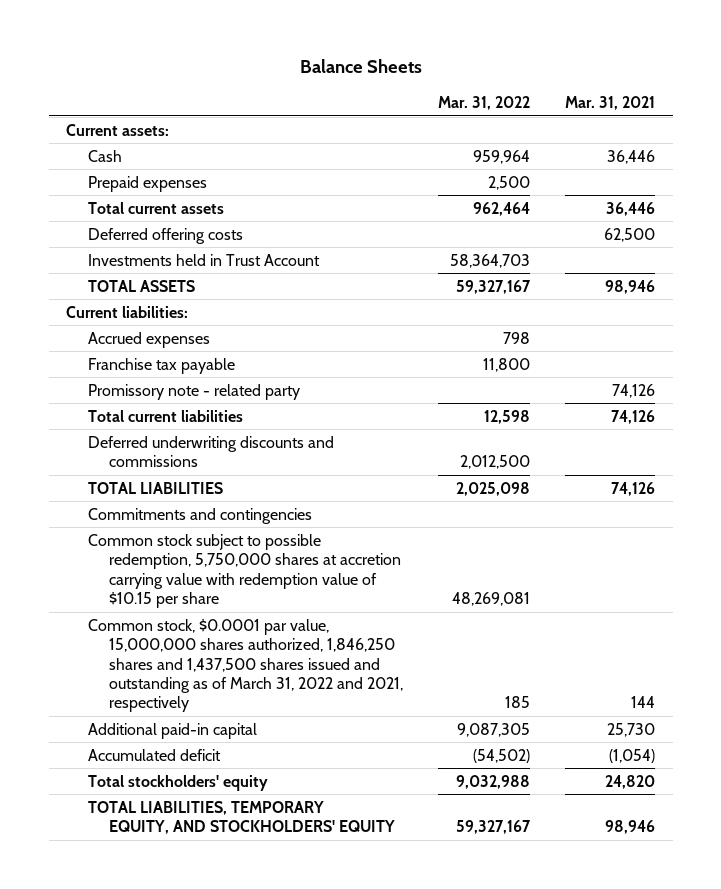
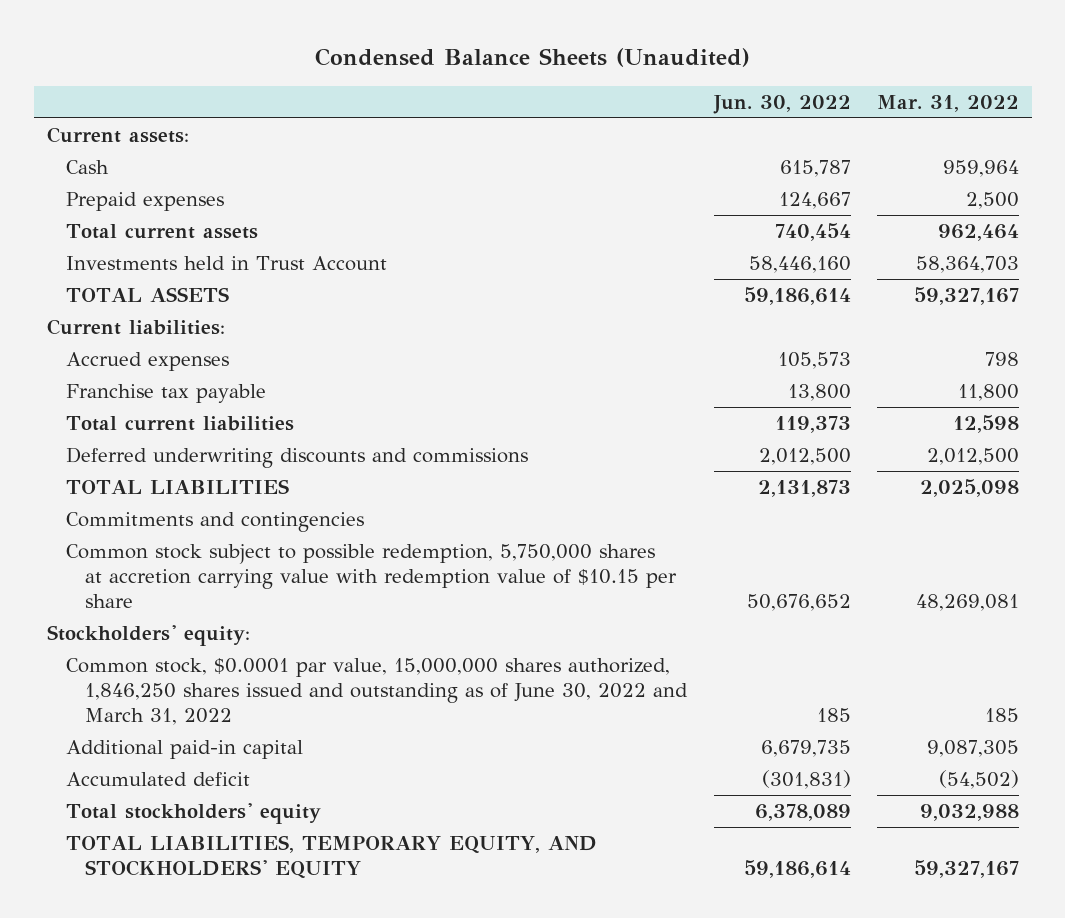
- Balance Sheets
+ Condensed Balance Sheets (Unaudited)
- | Mar. 31, 2022 | Mar. 31, 2021
+ | Jun. 30, 2022 | Mar. 31, 2022
- Deferred offering costs | | 62,500
- Promissory note - related party | | 74,126
- Common stock, $0.0001 par value, 15,000,000 shares authorized, 1,846,250 shares and 1,437,500 shares issued and outstanding as of March 31, 2022 and 2021, respectively | 185 | 144
+ Stockholders' equity:
+ Common stock, $0.0001 par value, 15,000,000 shares authorized, 1,846,250 shares issued and outstanding as of June 30, 2022 and March 31, 2022 | 185 | 185

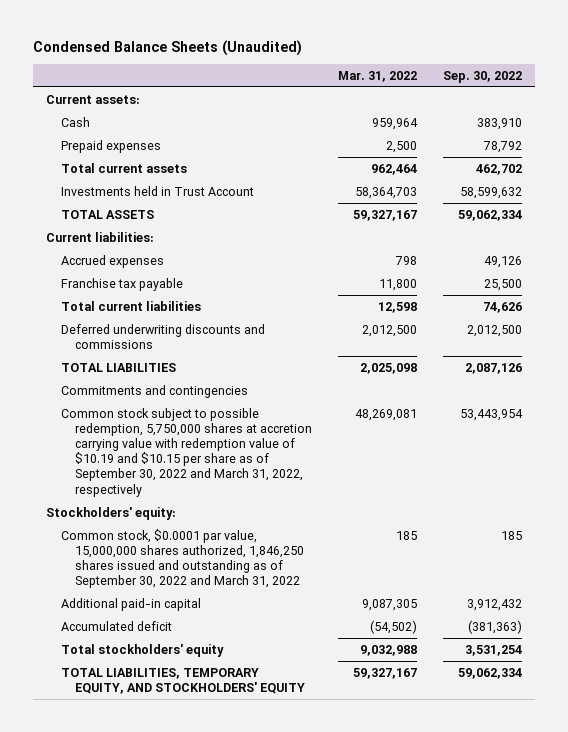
- | Jun. 30, 2022 | Mar. 31, 2022
+ | Mar. 31, 2022 | Sep. 30, 2022
- Common stock subject to possible redemption, 5,750,000 shares at accretion carrying value with redemption value of $10.15 per share | 50,676,652 | 48,269,081
+ Common stock subject to possible redemption, 5,750,000 shares at accretion carrying value with redemption value of $10.19 and $10.15 per share as of September 30, 2022 and March 31, 2022, respectively | 48,269,081 | 53,443,954
- Common stock, $0.0001 par value, 15,000,000 shares authorized, 1,846,250 shares issued and outstanding as of June 30, 2022 and March 31, 2022 | 185 | 185
+ Common stock, $0.0001 par value, 15,000,000 shares authorized, 1,846,250 shares issued and outstanding as of September 30, 2022 and March 31, 2022 | 185 | 185

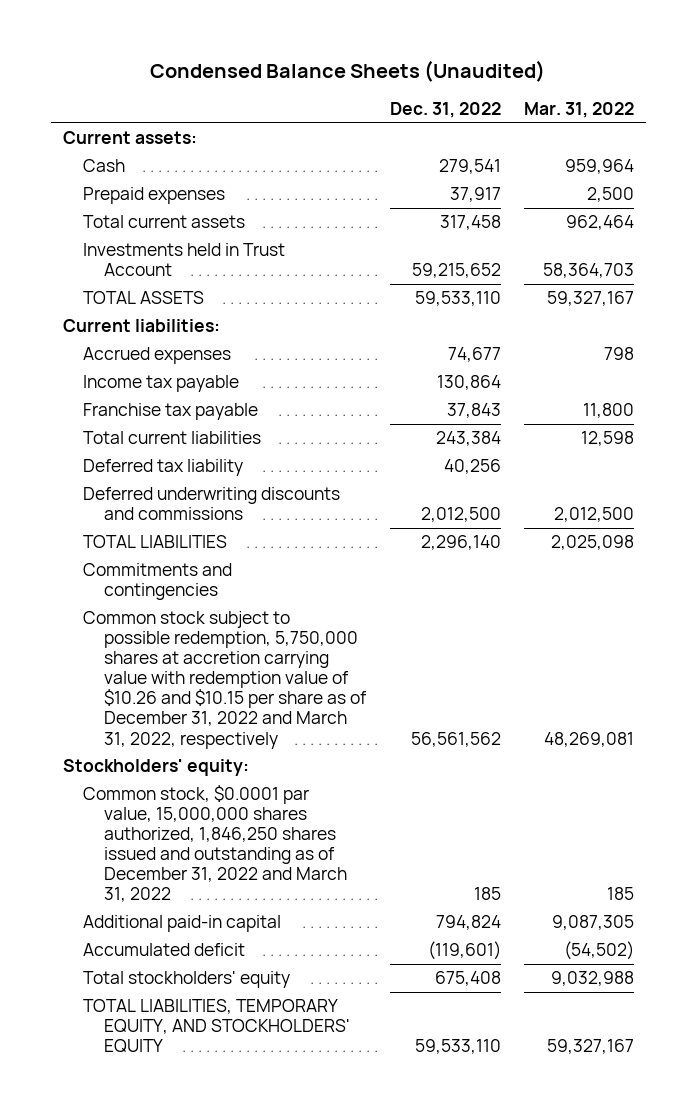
- | Mar. 31, 2022 | Sep. 30, 2022
+ | Dec. 31, 2022 | Mar. 31, 2022
+ Income tax payable | 130,864 |
+ Deferred tax liability | 40,256 |
- Common stock subject to possible redemption, 5,750,000 shares at accretion carrying value with redemption value of $10.19 and $10.15 per share as of September 30, 2022 and March 31, 2022, respectively | 48,269,081 | 53,443,954
+ Common stock subject to possible redemption, 5,750,000 shares at accretion carrying value with redemption value of $10.26 and $10.15 per share as of December 31, 2022 and March 31, 2022, respectively | 56,561,562 | 48,269,081
- Common stock, $0.0001 par value, 15,000,000 shares authorized, 1,846,250 shares issued and outstanding as of September 30, 2022 and March 31, 2022 | 185 | 185
+ Common stock, $0.0001 par value, 15,000,000 shares authorized, 1,846,250 shares issued and outstanding as of December 31, 2022 and March 31, 2022 | 185 | 185

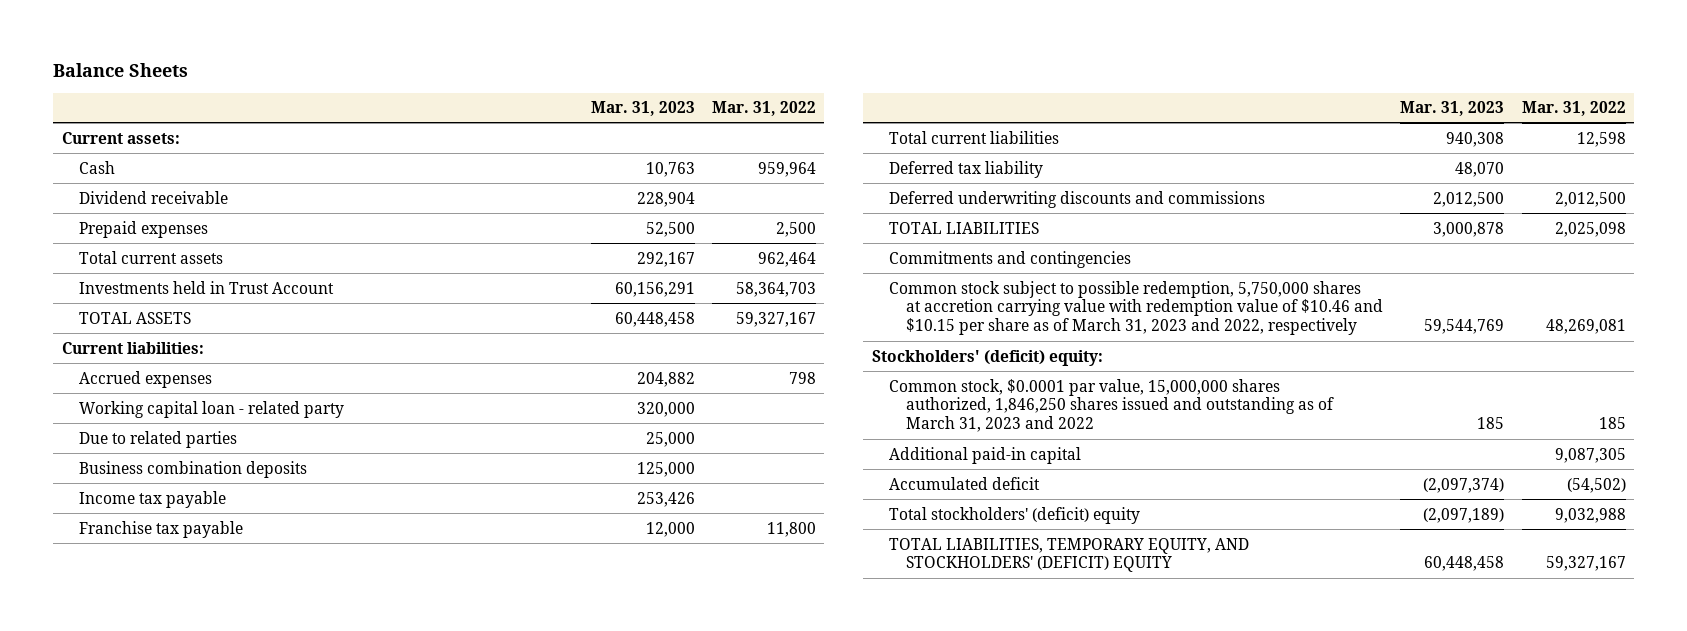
- Condensed Balance Sheets (Unaudited)
+ Balance Sheets
- | Dec. 31, 2022 | Mar. 31, 2022
+ | Mar. 31, 2023 | Mar. 31, 2022
+ Dividend receivable | 228,904 |
+ Working capital loan - related party | 320,000 |
+ Due to related parties | 25,000 |
+ Business combination deposits | 125,000 |
- Common stock subject to possible redemption, 5,750,000 shares at accretion carrying value with redemption value of $10.26 and $10.15 per share as of December 31, 2022 and March 31, 2022, respectively | 56,561,562 | 48,269,081
- Stockholders' equity:
- Common stock, $0.0001 par value, 15,000,000 shares authorized, 1,846,250 shares issued and outstanding as of December 31, 2022 and March 31, 2022 | 185 | 185
+ Common stock subject to possible redemption, 5,750,000 shares at accretion carrying value with redemption value of $10.46 and $10.15 per share as of March 31, 2023 and 2022, respectively | 59,544,769 | 48,269,081
+ Stockholders' (deficit) equity:
+ Common stock, $0.0001 par value, 15,000,000 shares authorized, 1,846,250 shares issued and outstanding as of March 31, 2023 and 2022 | 185 | 185
- Total stockholders' equity | 675,408 | 9,032,988
- TOTAL LIABILITIES, TEMPORARY EQUITY, AND STOCKHOLDERS' EQUITY | 59,533,110 | 59,327,167
+ Total stockholders' (deficit) equity | (2,097,189) | 9,032,988
+ TOTAL LIABILITIES, TEMPORARY EQUITY, AND STOCKHOLDERS' (DEFICIT) EQUITY | 60,448,458 | 59,327,167

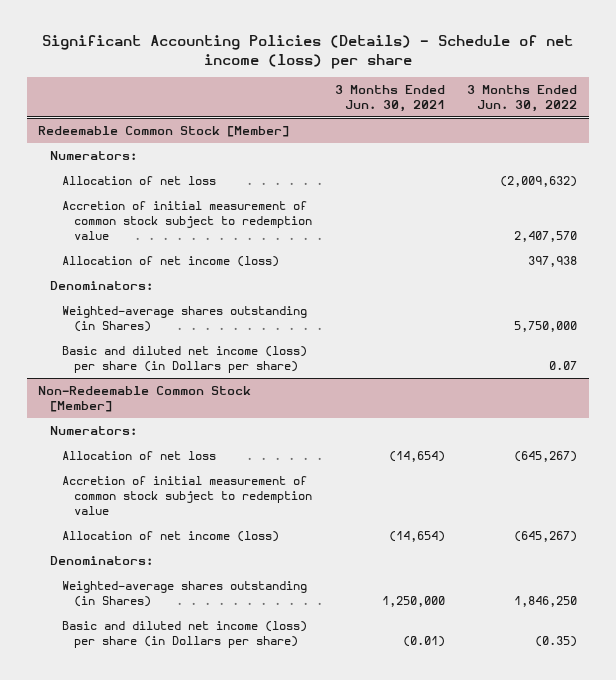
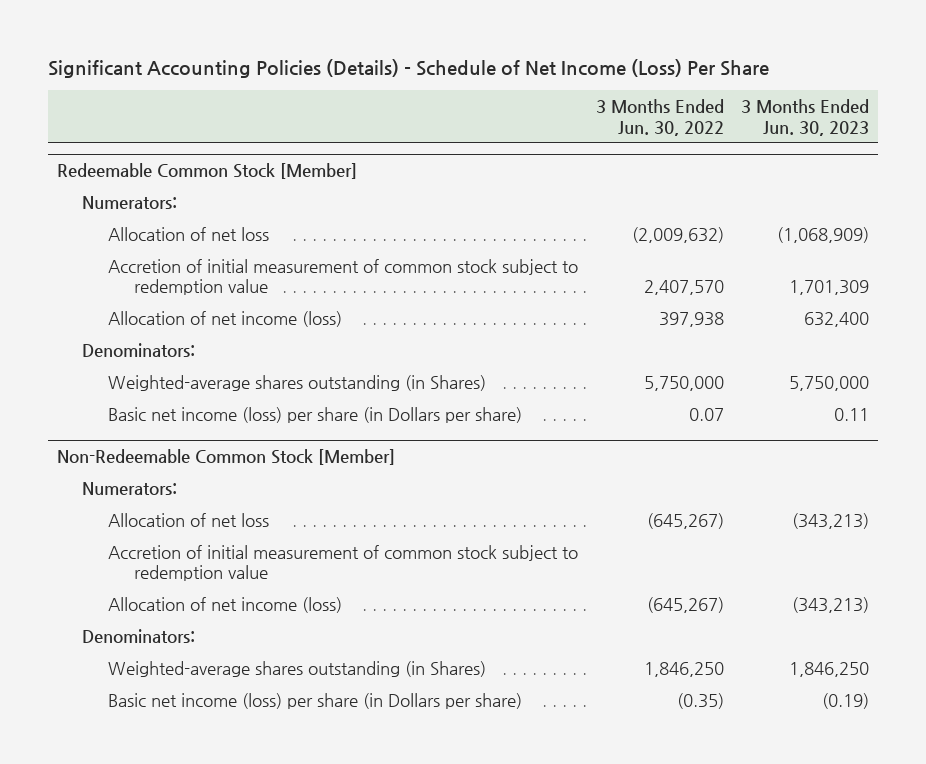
- Significant Accounting Policies (Details) - Schedule of net income (loss) per share
+ Significant Accounting Policies (Details) - Schedule of Net Income (Loss) Per Share
- | 3 Months Ended Jun. 30, 2021 | 3 Months Ended Jun. 30, 2022
+ | 3 Months Ended Jun. 30, 2022 | 3 Months Ended Jun. 30, 2023
@ Redeemable Common Stock [Member]
- Basic and diluted net income (loss) per share (in Dollars per share) | | 0.07
+ Basic net income (loss) per share (in Dollars per share) | 0.07 | 0.11
@ Non-Redeemable Common Stock [Member]
- Basic and diluted net income (loss) per share (in Dollars per share) | (0.01) | (0.35)
+ Basic net income (loss) per share (in Dollars per share) | (0.35) | (0.19)

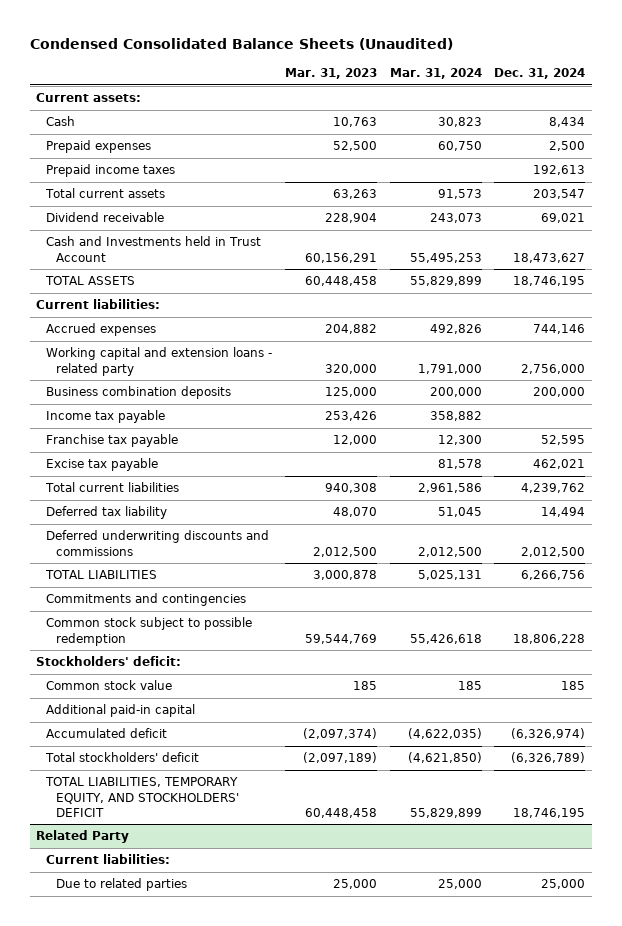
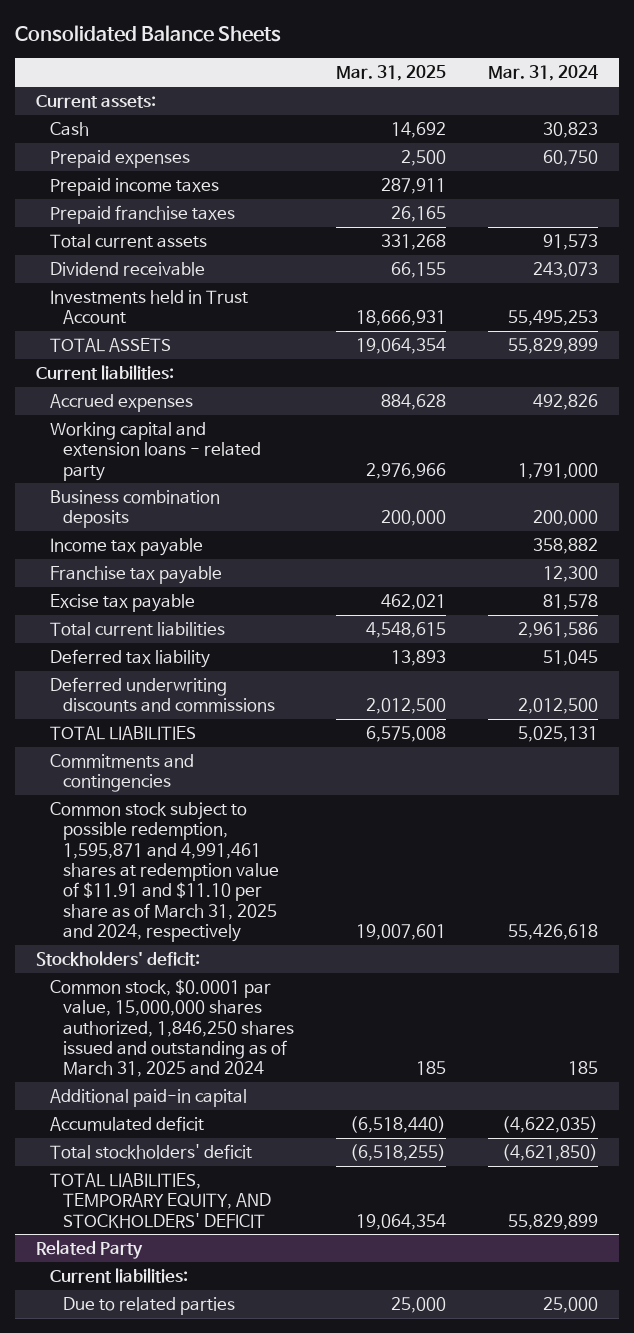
- Condensed Consolidated Balance Sheets (Unaudited)
+ Consolidated Balance Sheets
- | Mar. 31, 2023 | Mar. 31, 2024 | Dec. 31, 2024
+ | Mar. 31, 2025 | Mar. 31, 2024
+ Prepaid franchise taxes | 26,165 |
- Cash and Investments held in Trust Account | 60,156,291 | 55,495,253 | 18,473,627
+ Investments held in Trust Account | 18,666,931 | 55,495,253
- Common stock subject to possible redemption | 59,544,769 | 55,426,618 | 18,806,228
+ Common stock subject to possible redemption, 1,595,871 and 4,991,461 shares at redemption value of $11.91 and $11.10 per share as of March 31, 2025 and 2024, respectively | 19,007,601 | 55,426,618
- Common stock value | 185 | 185 | 185
+ Common stock, $0.0001 par value, 15,000,000 shares authorized, 1,846,250 shares issued and outstanding as of March 31, 2025 and 2024 | 185 | 185

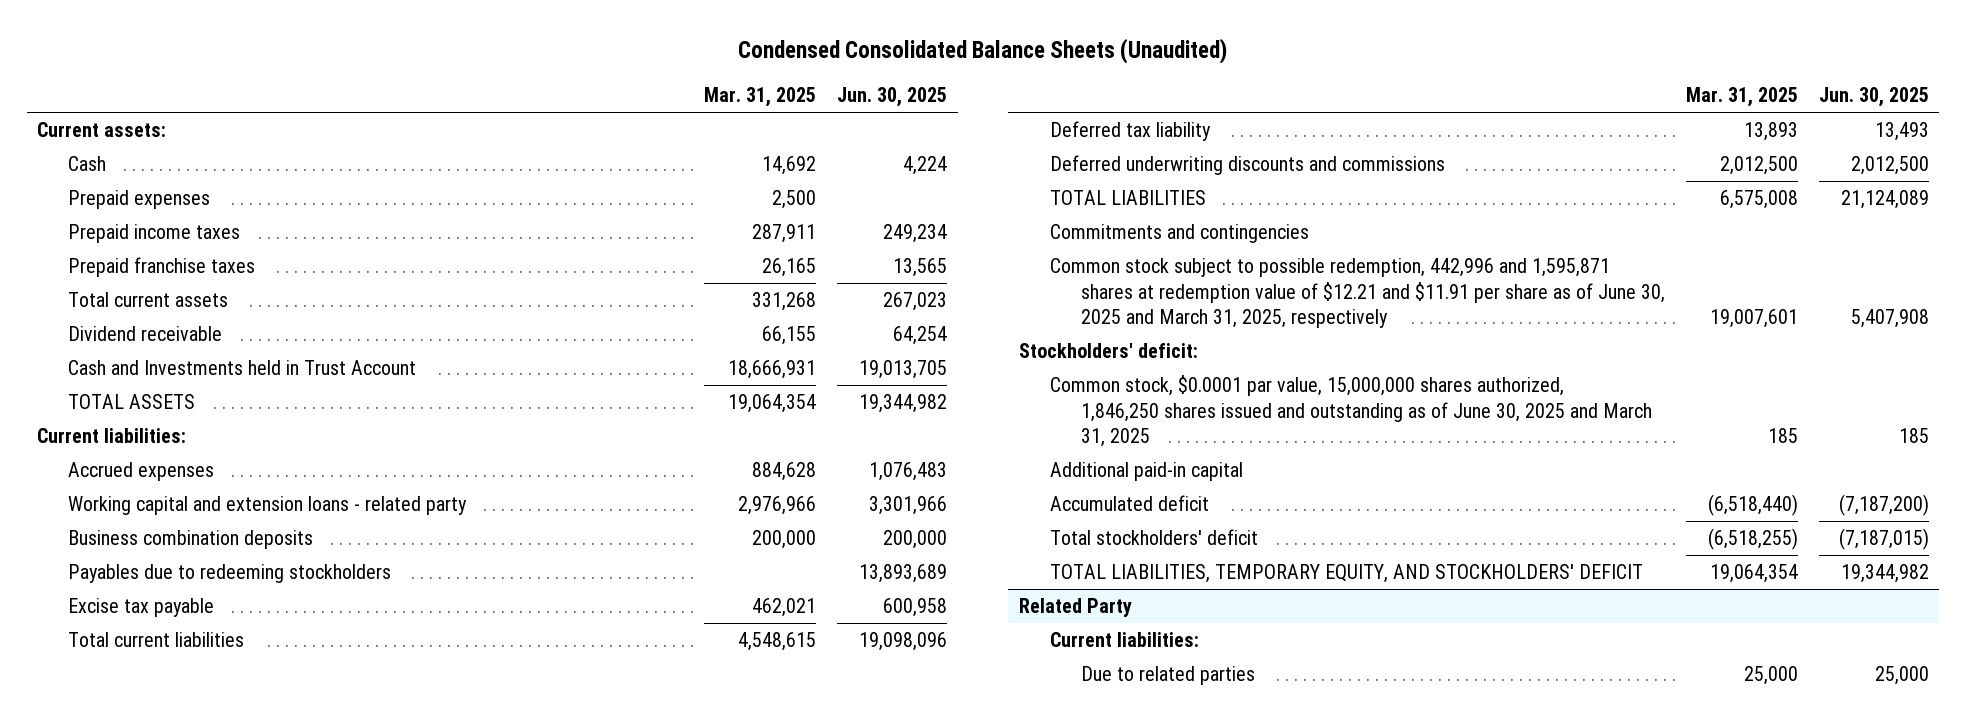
- Consolidated Balance Sheets
+ Condensed Consolidated Balance Sheets (Unaudited)
- | Mar. 31, 2025 | Mar. 31, 2024
+ | Mar. 31, 2025 | Jun. 30, 2025
- Investments held in Trust Account | 18,666,931 | 55,495,253
+ Cash and Investments held in Trust Account | 18,666,931 | 19,013,705
- Income tax payable | | 358,882
- Franchise tax payable | | 12,300
+ Payables due to redeeming stockholders | | 13,893,689
- Common stock subject to possible redemption, 1,595,871 and 4,991,461 shares at redemption value of $11.91 and $11.10 per share as of March 31, 2025 and 2024, respectively | 19,007,601 | 55,426,618
+ Common stock subject to possible redemption, 442,996 and 1,595,871 shares at redemption value of $12.21 and $11.91 per share as of June 30, 2025 and March 31, 2025, respectively | 19,007,601 | 5,407,908
- Common stock, $0.0001 par value, 15,000,000 shares authorized, 1,846,250 shares issued and outstanding as of March 31, 2025 and 2024 | 185 | 185
+ Common stock, $0.0001 par value, 15,000,000 shares authorized, 1,846,250 shares issued and outstanding as of June 30, 2025 and March 31, 2025 | 185 | 185

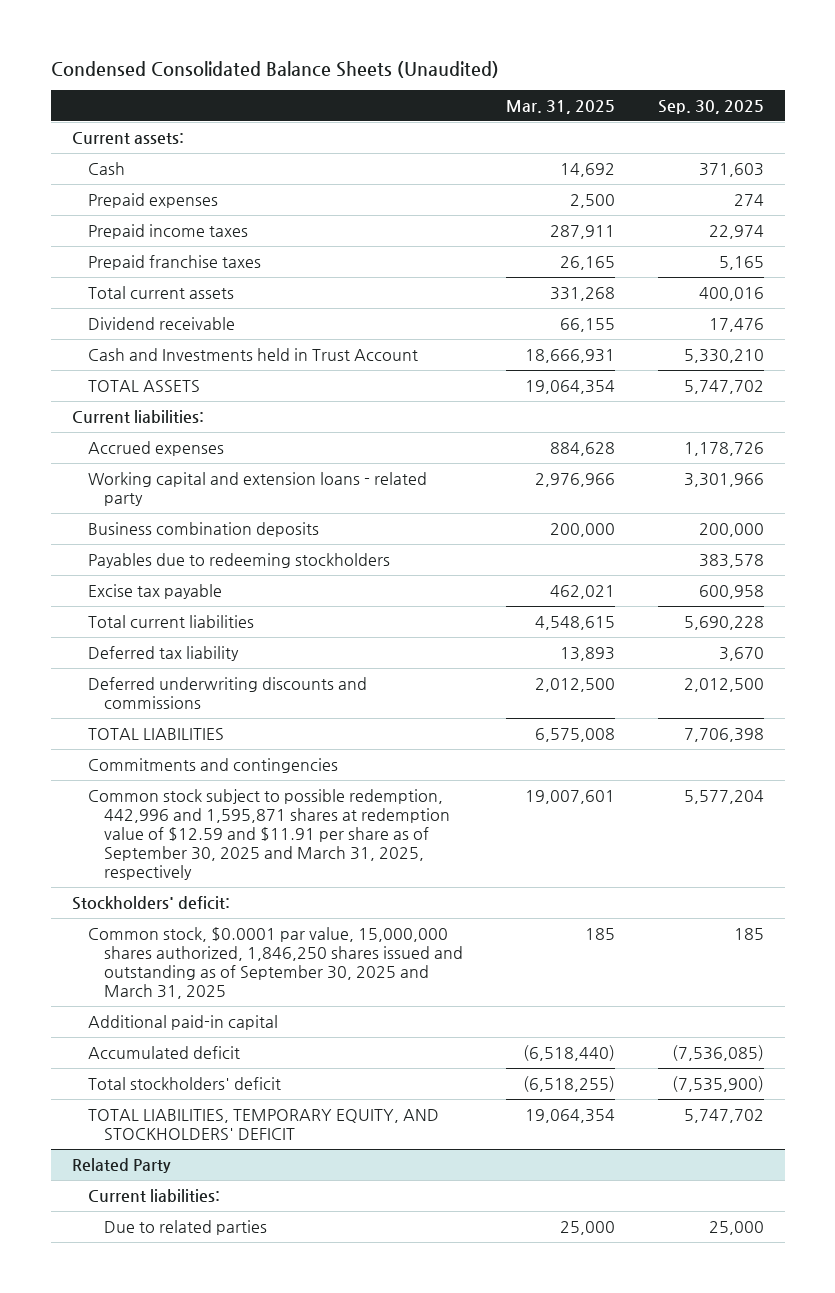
- | Mar. 31, 2025 | Jun. 30, 2025
+ | Mar. 31, 2025 | Sep. 30, 2025
- Common stock subject to possible redemption, 442,996 and 1,595,871 shares at redemption value of $12.21 and $11.91 per share as of June 30, 2025 and March 31, 2025, respectively | 19,007,601 | 5,407,908
+ Common stock subject to possible redemption, 442,996 and 1,595,871 shares at redemption value of $12.59 and $11.91 per share as of September 30, 2025 and March 31, 2025, respectively | 19,007,601 | 5,577,204
- Common stock, $0.0001 par value, 15,000,000 shares authorized, 1,846,250 shares issued and outstanding as of June 30, 2025 and March 31, 2025 | 185 | 185
+ Common stock, $0.0001 par value, 15,000,000 shares authorized, 1,846,250 shares issued and outstanding as of September 30, 2025 and March 31, 2025 | 185 | 185

